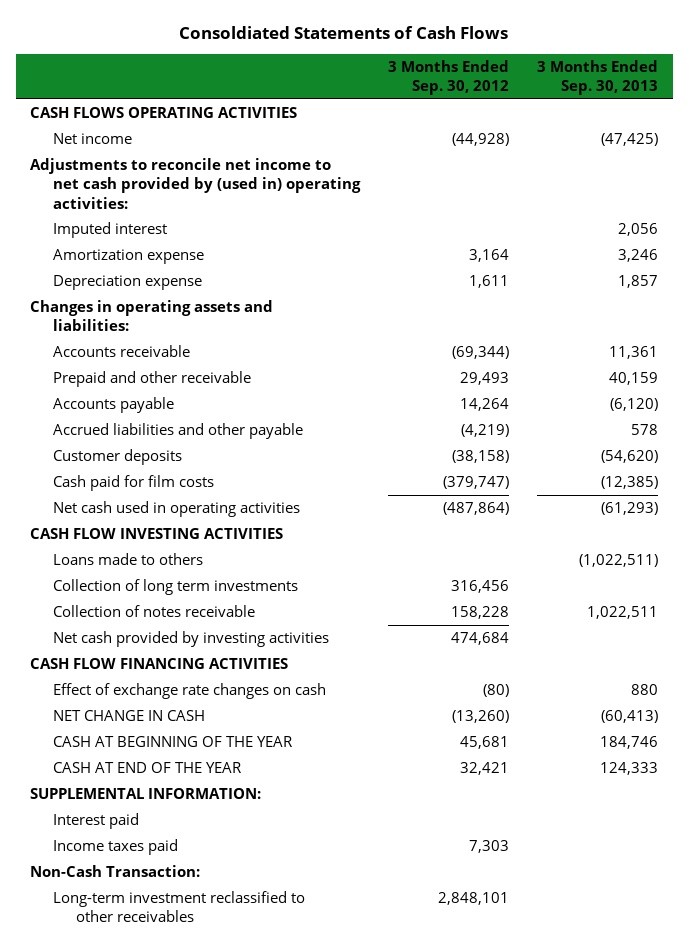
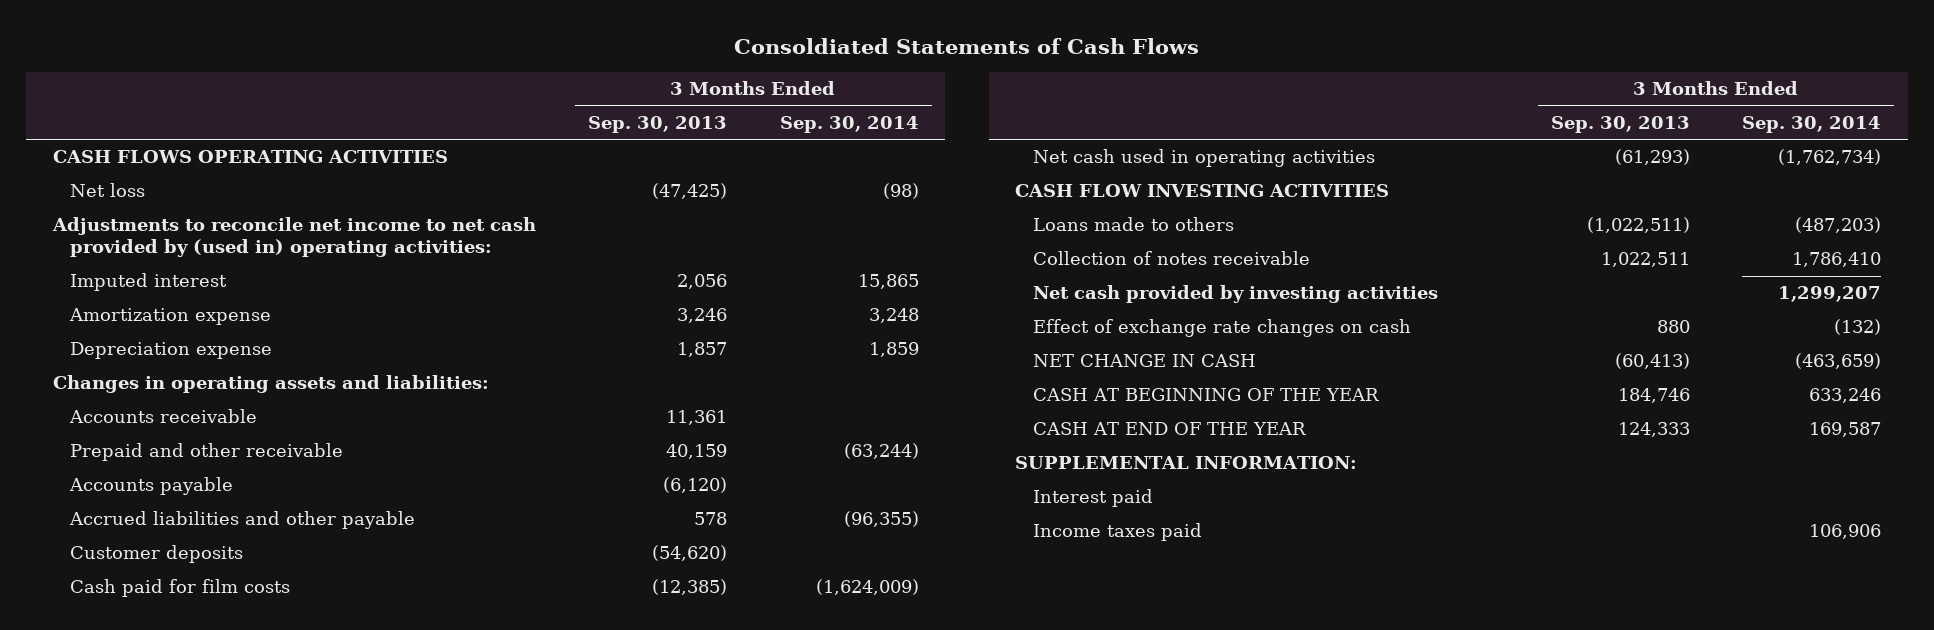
- | 3 Months Ended Sep. 30, 2012 | 3 Months Ended Sep. 30, 2013
+ | 3 Months Ended Sep. 30, 2013 | 3 Months Ended Sep. 30, 2014
- Net income | (44,928) | (47,425)
+ Net loss | (47,425) | (98)
- Collection of long term investments | 316,456 |
- CASH FLOW FINANCING ACTIVITIES
- Non-Cash Transaction:
- Long-term investment reclassified to other receivables | 2,848,101 |

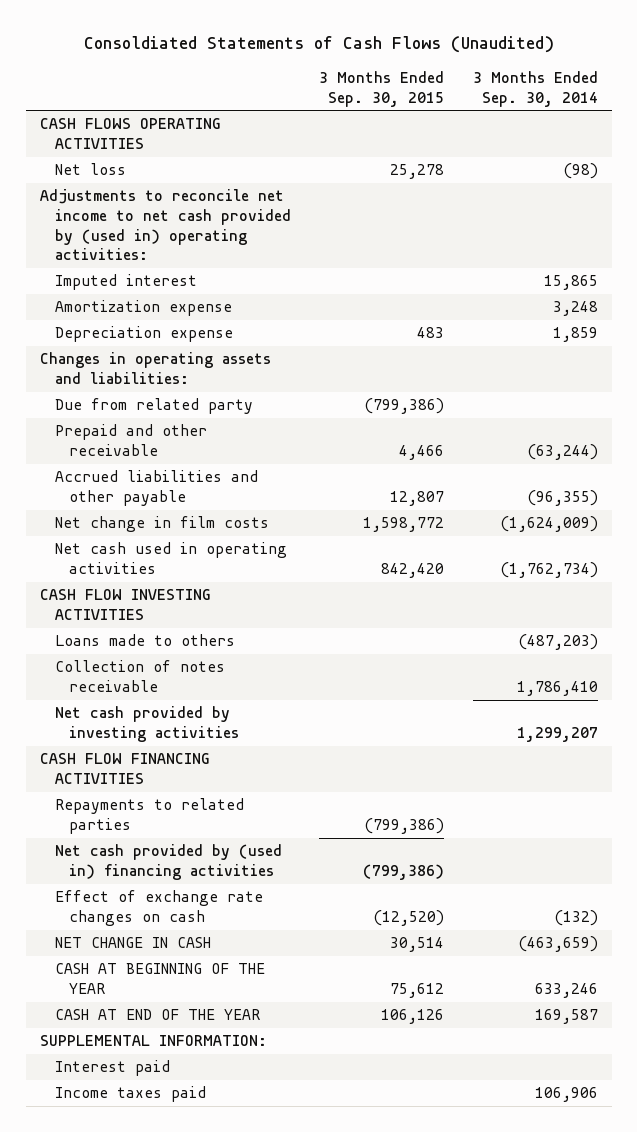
- Consoldiated Statements of Cash Flows
+ Consoldiated Statements of Cash Flows (Unaudited)
- | 3 Months Ended Sep. 30, 2013 | 3 Months Ended Sep. 30, 2014
+ | 3 Months Ended Sep. 30, 2015 | 3 Months Ended Sep. 30, 2014
- Accounts receivable | 11,361 |
+ Due from related party | (799,386) |
- Accounts payable | (6,120) |
- Customer deposits | (54,620) |
- Cash paid for film costs | (12,385) | (1,624,009)
+ Net change in film costs | 1,598,772 | (1,624,009)
+ CASH FLOW FINANCING ACTIVITIES
+ Repayments to related parties | (799,386) |
+ Net cash provided by (used in) financing activities | (799,386) |

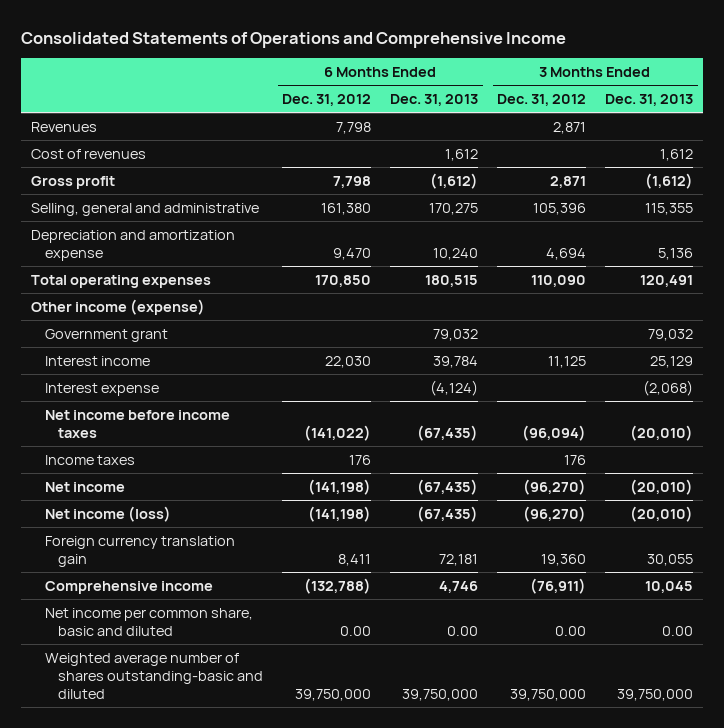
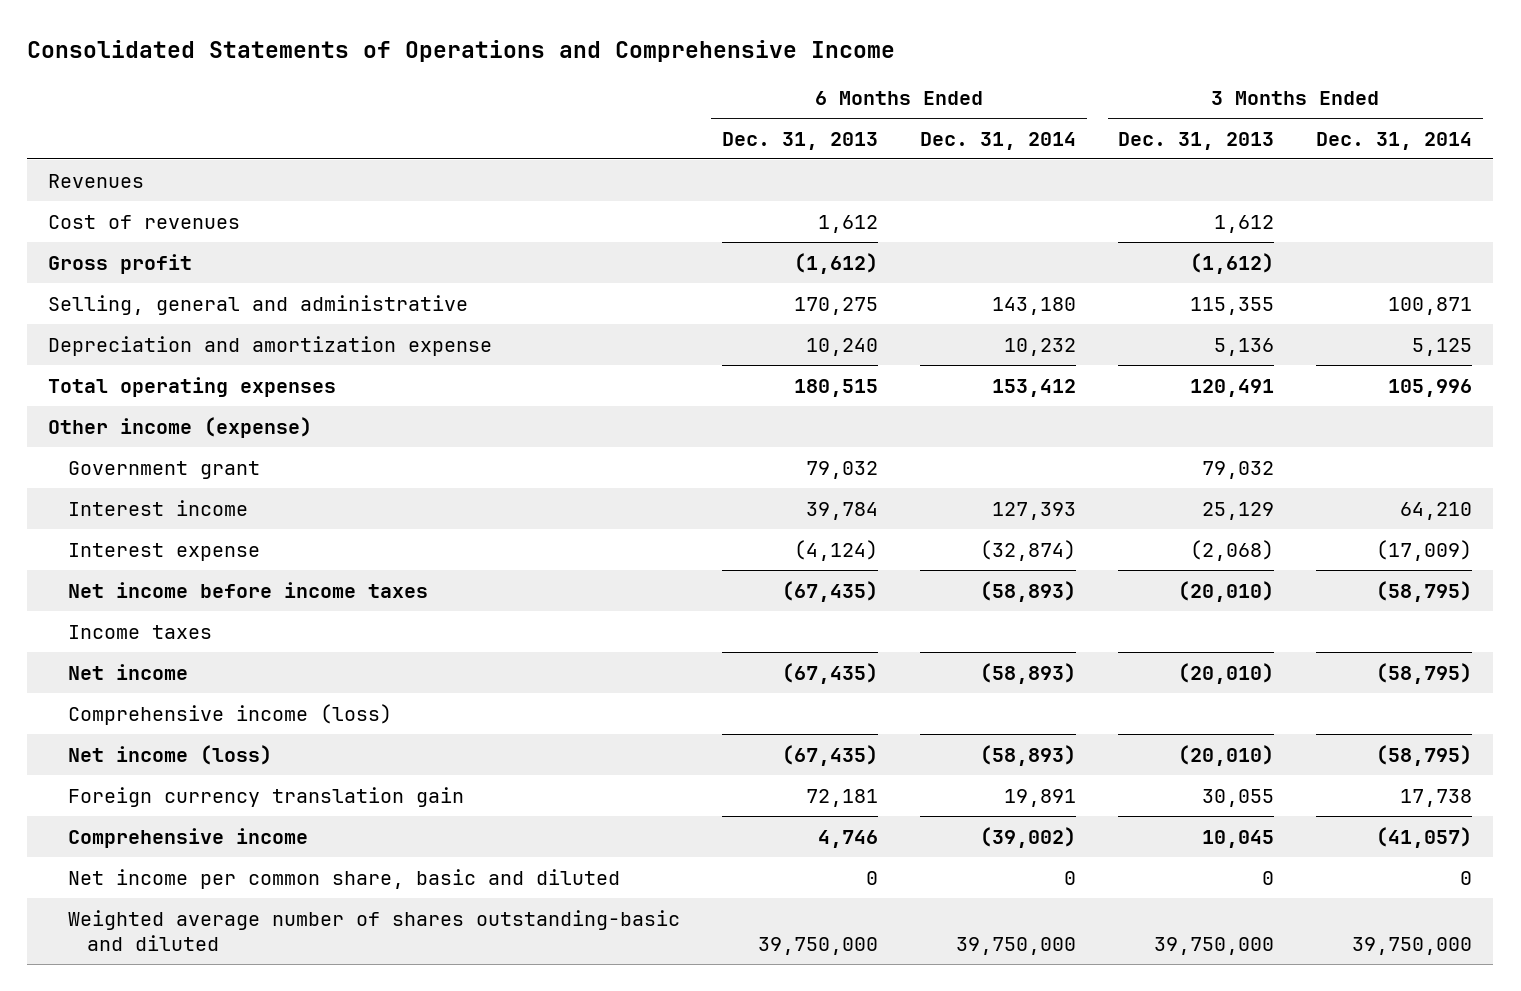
- | 6 Months Ended Dec. 31, 2012 | 6 Months Ended Dec. 31, 2013 | 3 Months Ended Dec. 31, 2012 | 3 Months Ended Dec. 31, 2013
+ | 6 Months Ended Dec. 31, 2013 | 6 Months Ended Dec. 31, 2014 | 3 Months Ended Dec. 31, 2013 | 3 Months Ended Dec. 31, 2014
+ Comprehensive income (loss)
- Net income per common share, basic and diluted | 0.00 | 0.00 | 0.00 | 0.00
+ Net income per common share, basic and diluted | 0 | 0 | 0 | 0

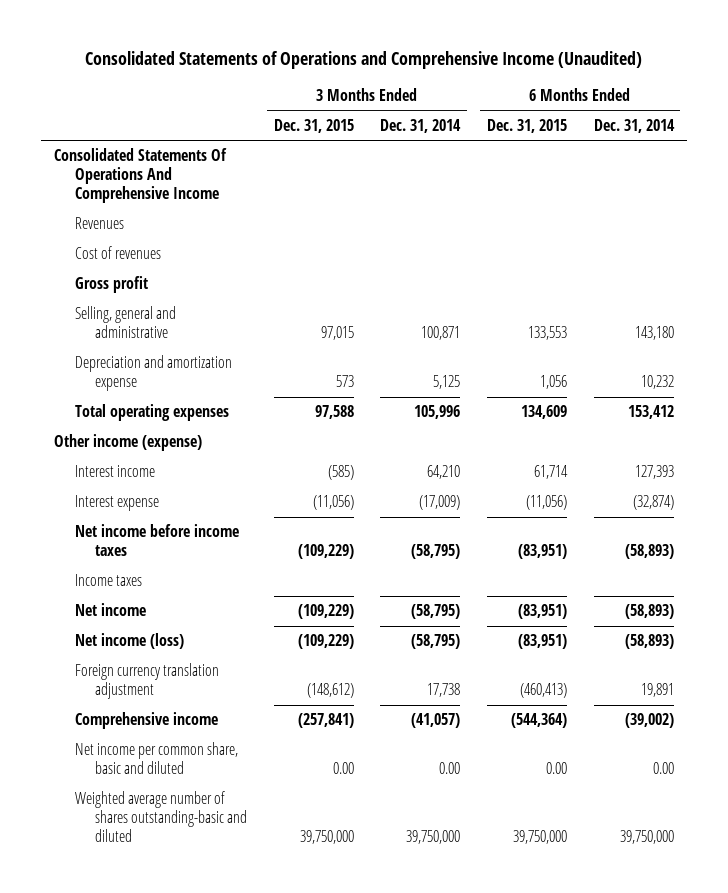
- Consolidated Statements of Operations and Comprehensive Income
+ Consolidated Statements of Operations and Comprehensive Income (Unaudited)
- | 6 Months Ended Dec. 31, 2013 | 6 Months Ended Dec. 31, 2014 | 3 Months Ended Dec. 31, 2013 | 3 Months Ended Dec. 31, 2014
+ | 3 Months Ended Dec. 31, 2015 | 3 Months Ended Dec. 31, 2014 | 6 Months Ended Dec. 31, 2015 | 6 Months Ended Dec. 31, 2014
+ Consolidated Statements Of Operations And Comprehensive Income
- Government grant | 79,032 | | 79,032 |
- Comprehensive income (loss)
- Foreign currency translation gain | 72,181 | 19,891 | 30,055 | 17,738
+ Foreign currency translation adjustment | (148,612) | 17,738 | (460,413) | 19,891
- Net income per common share, basic and diluted | 0 | 0 | 0 | 0
+ Net income per common share, basic and diluted | 0.00 | 0.00 | 0.00 | 0.00

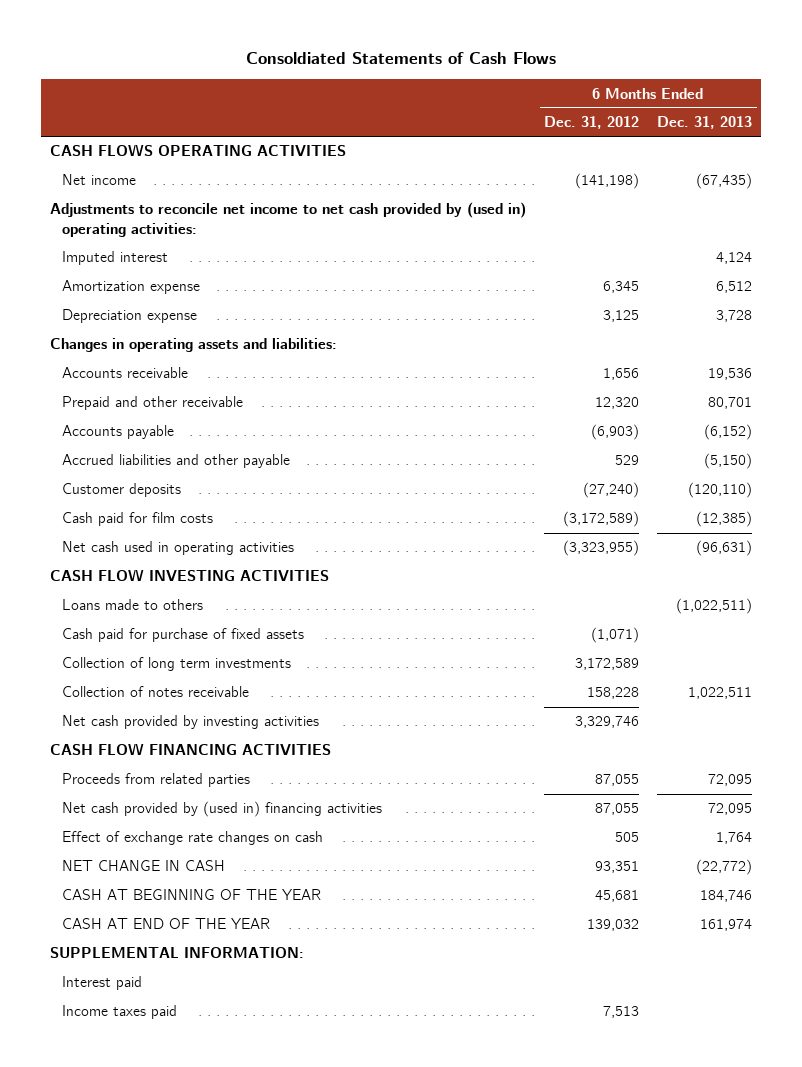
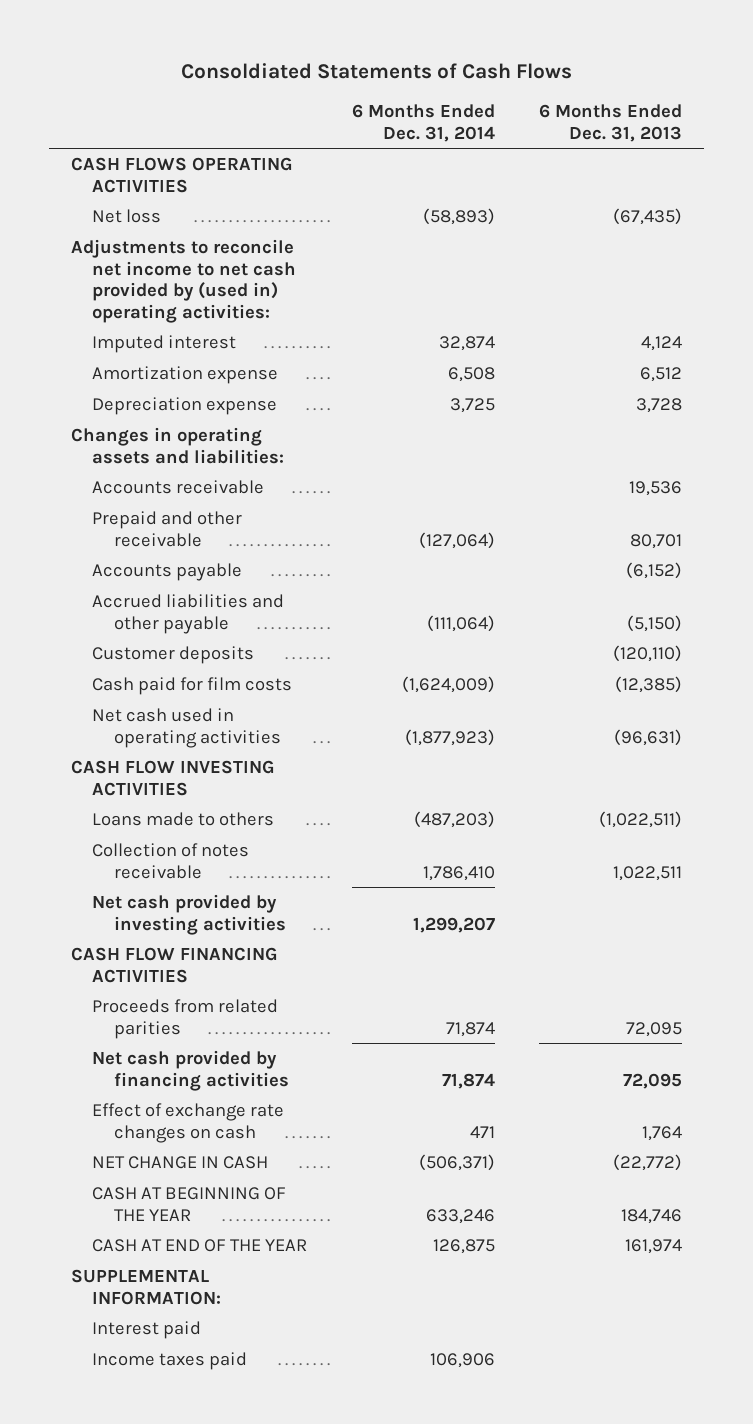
- | 6 Months Ended Dec. 31, 2012 | 6 Months Ended Dec. 31, 2013
+ | 6 Months Ended Dec. 31, 2014 | 6 Months Ended Dec. 31, 2013
- Net income | (141,198) | (67,435)
+ Net loss | (58,893) | (67,435)
- Cash paid for purchase of fixed assets | (1,071) |
- Collection of long term investments | 3,172,589 |
- Proceeds from related parties | 87,055 | 72,095
- Net cash provided by (used in) financing activities | 87,055 | 72,095
+ Proceeds from related parities | 71,874 | 72,095
+ Net cash provided by financing activities | 71,874 | 72,095

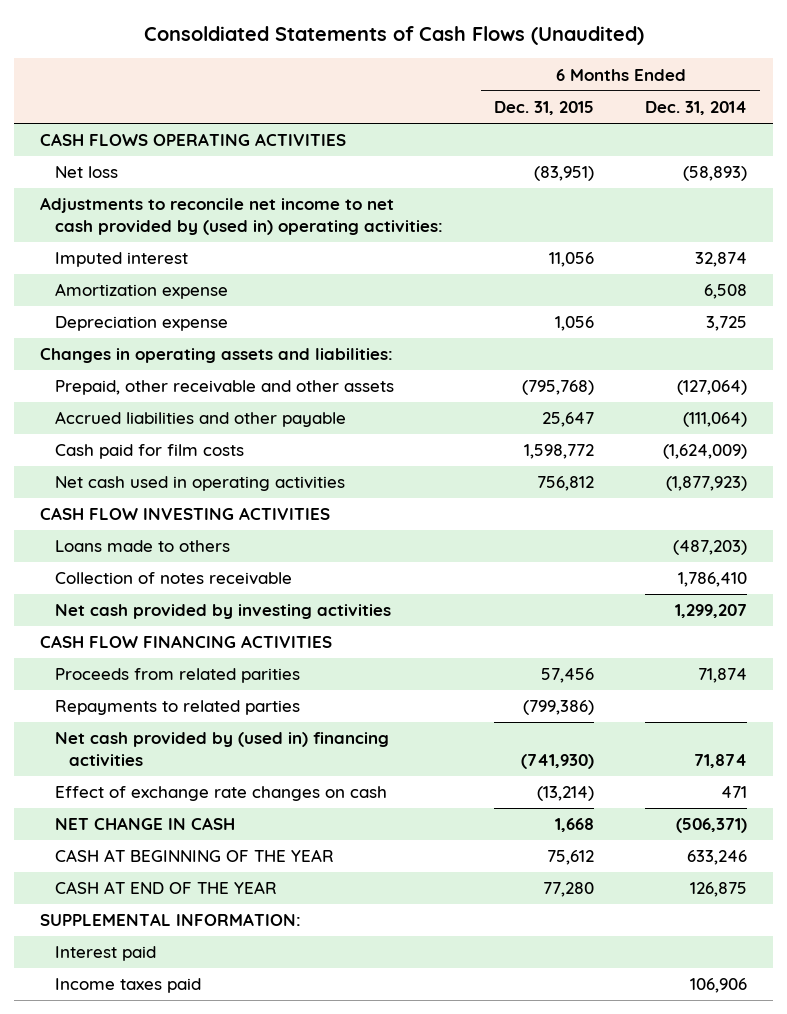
- Consoldiated Statements of Cash Flows
+ Consoldiated Statements of Cash Flows (Unaudited)
- | 6 Months Ended Dec. 31, 2014 | 6 Months Ended Dec. 31, 2013
+ | 6 Months Ended Dec. 31, 2015 | 6 Months Ended Dec. 31, 2014
- Accounts receivable | | 19,536
- Prepaid and other receivable | (127,064) | 80,701
- Accounts payable | | (6,152)
+ Prepaid, other receivable and other assets | (795,768) | (127,064)
- Customer deposits | | (120,110)
- Net cash provided by financing activities | 71,874 | 72,095
+ Repayments to related parties | (799,386) |
+ Net cash provided by (used in) financing activities | (741,930) | 71,874

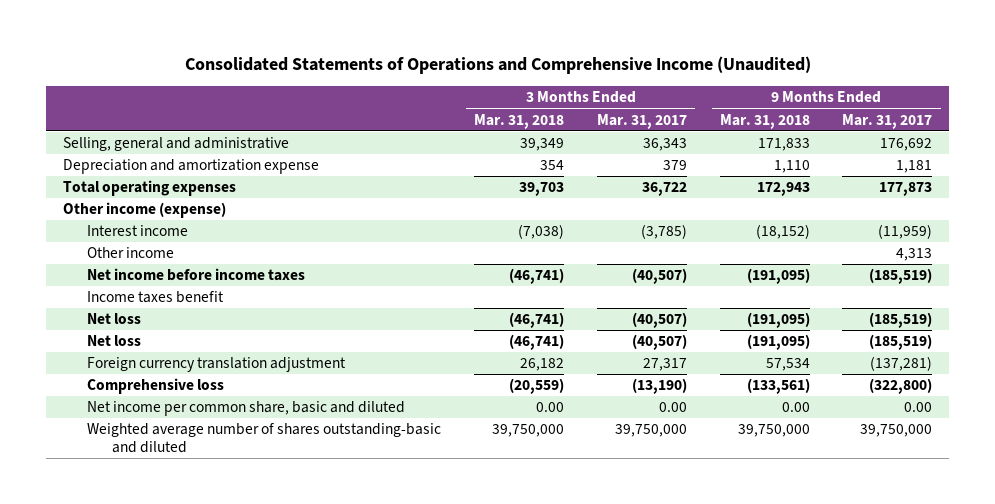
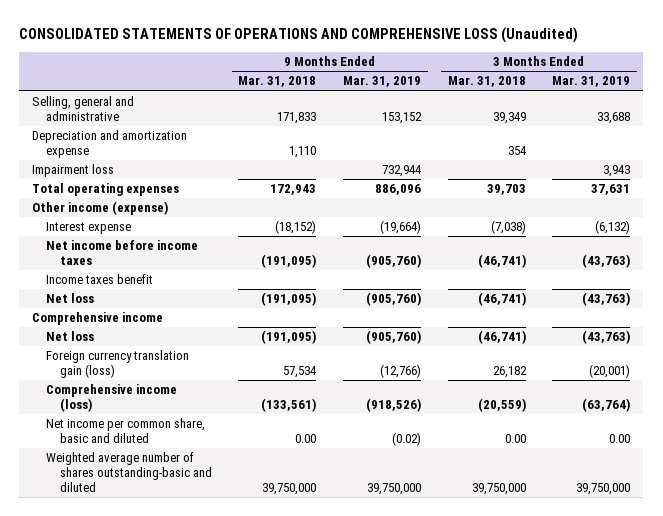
- Consolidated Statements of Operations and Comprehensive Income (Unaudited)
+ CONSOLIDATED STATEMENTS OF OPERATIONS AND COMPREHENSIVE LOSS (Unaudited)
- | 3 Months Ended Mar. 31, 2018 | 3 Months Ended Mar. 31, 2017 | 9 Months Ended Mar. 31, 2018 | 9 Months Ended Mar. 31, 2017
+ | 9 Months Ended Mar. 31, 2018 | 9 Months Ended Mar. 31, 2019 | 3 Months Ended Mar. 31, 2018 | 3 Months Ended Mar. 31, 2019
+ Impairment loss | | 732,944 | | 3,943
- Interest income | (7,038) | (3,785) | (18,152) | (11,959)
- Other income | | | | 4,313
+ Interest expense | (18,152) | (19,664) | (7,038) | (6,132)
+ Comprehensive income
- Foreign currency translation adjustment | 26,182 | 27,317 | 57,534 | (137,281)
- Comprehensive loss | (20,559) | (13,190) | (133,561) | (322,800)
+ Foreign currency translation gain (loss) | 57,534 | (12,766) | 26,182 | (20,001)
+ Comprehensive income (loss) | (133,561) | (918,526) | (20,559) | (63,764)

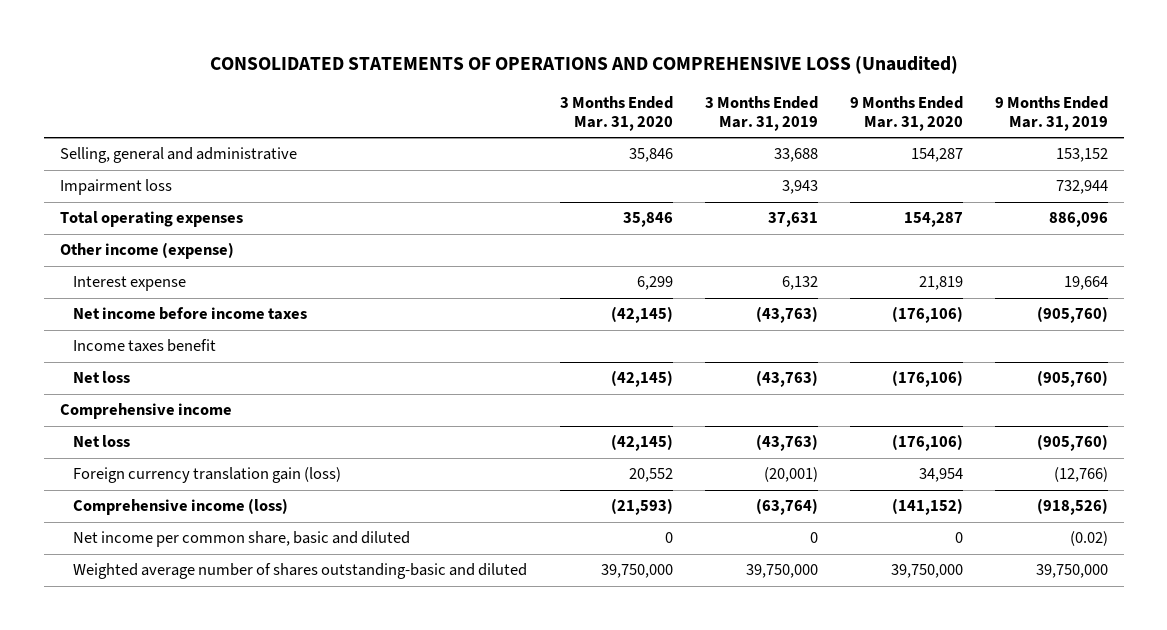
- | 9 Months Ended Mar. 31, 2018 | 9 Months Ended Mar. 31, 2019 | 3 Months Ended Mar. 31, 2018 | 3 Months Ended Mar. 31, 2019
+ | 3 Months Ended Mar. 31, 2020 | 3 Months Ended Mar. 31, 2019 | 9 Months Ended Mar. 31, 2020 | 9 Months Ended Mar. 31, 2019
- Depreciation and amortization expense | 1,110 | | 354 |
- Interest expense | (18,152) | (19,664) | (7,038) | (6,132)
+ Interest expense | 6,299 | 6,132 | 21,819 | 19,664
- Net income per common share, basic and diluted | 0.00 | (0.02) | 0.00 | 0.00
+ Net income per common share, basic and diluted | 0 | 0 | 0 | (0.02)

